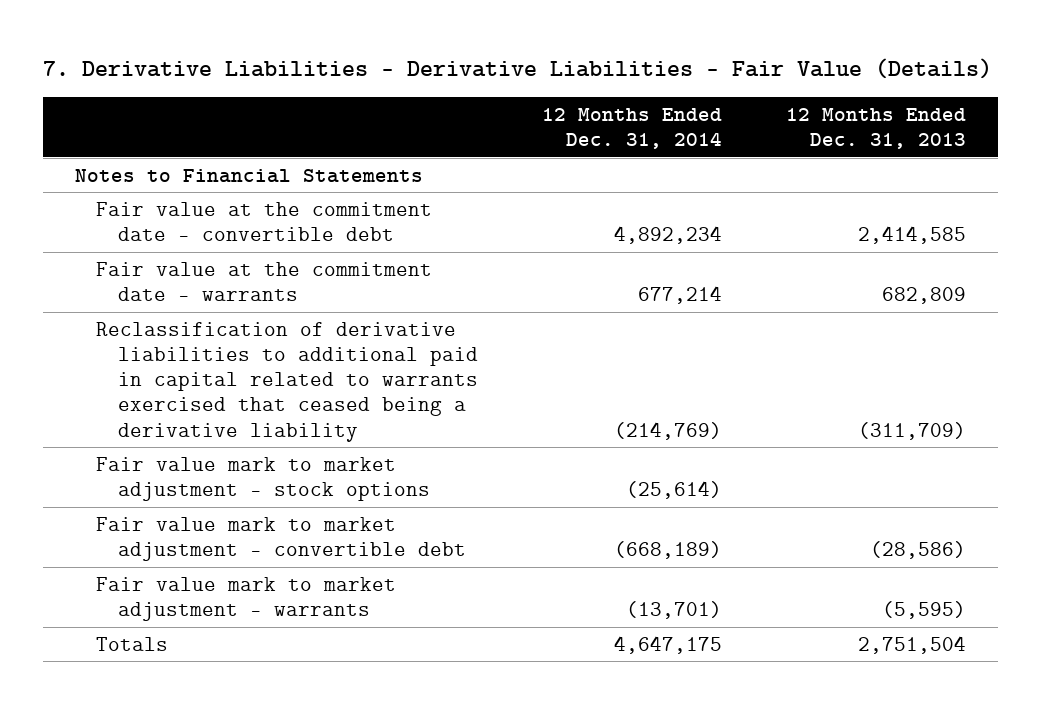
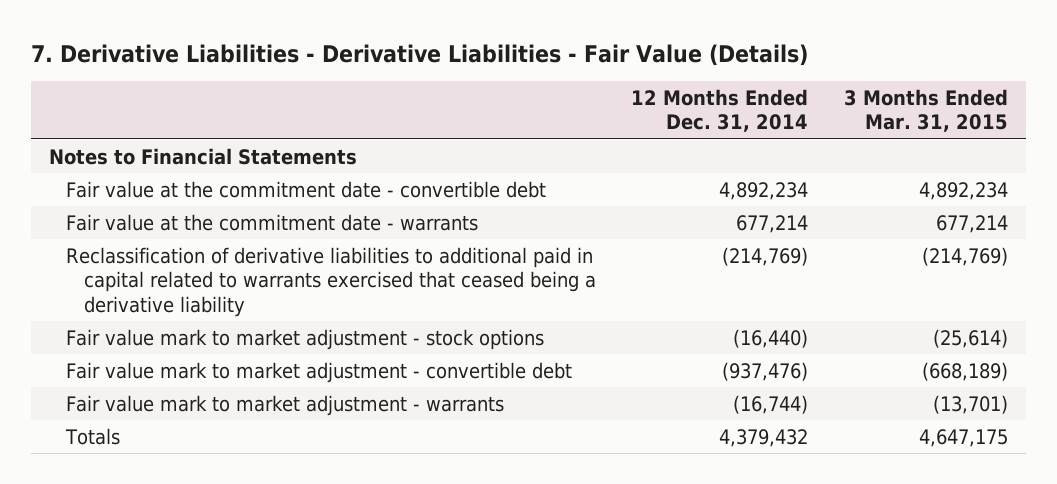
- | 12 Months Ended Dec. 31, 2014 | 12 Months Ended Dec. 31, 2013
+ | 12 Months Ended Dec. 31, 2014 | 3 Months Ended Mar. 31, 2015
- Fair value mark to market adjustment - stock options | (25,614) |
- Fair value mark to market adjustment - convertible debt | (668,189) | (28,586)
- Fair value mark to market adjustment - warrants | (13,701) | (5,595)
- Totals | 4,647,175 | 2,751,504
+ Fair value mark to market adjustment - stock options | (16,440) | (25,614)
+ Fair value mark to market adjustment - convertible debt | (937,476) | (668,189)
+ Fair value mark to market adjustment - warrants | (16,744) | (13,701)
+ Totals | 4,379,432 | 4,647,175

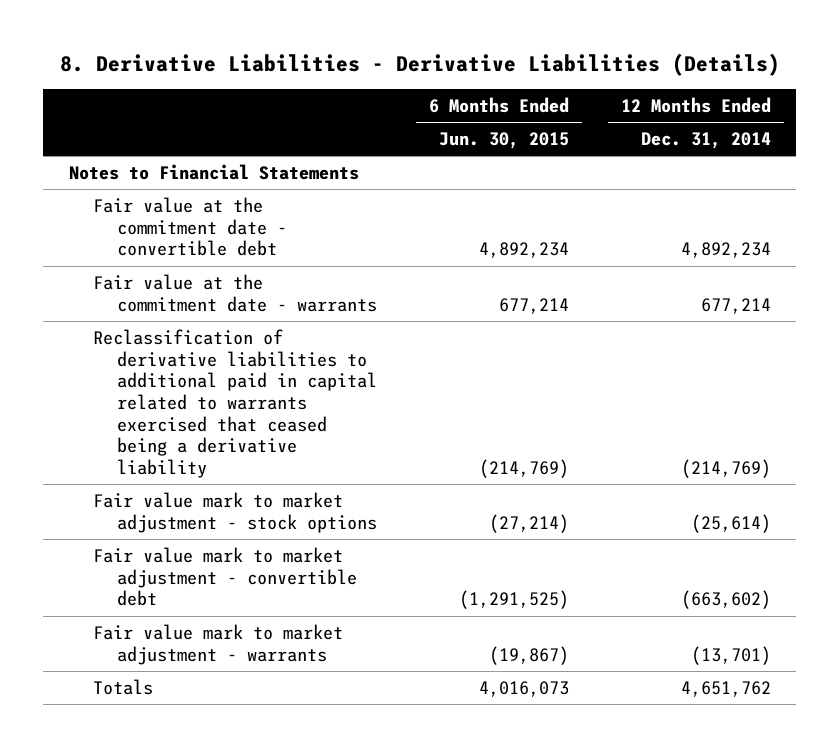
- 7. Derivative Liabilities - Derivative Liabilities - Fair Value (Details)
+ 8. Derivative Liabilities - Derivative Liabilities (Details)
- | 12 Months Ended Dec. 31, 2014 | 3 Months Ended Mar. 31, 2015
+ | 6 Months Ended Jun. 30, 2015 | 12 Months Ended Dec. 31, 2014
- Fair value mark to market adjustment - stock options | (16,440) | (25,614)
- Fair value mark to market adjustment - convertible debt | (937,476) | (668,189)
- Fair value mark to market adjustment - warrants | (16,744) | (13,701)
- Totals | 4,379,432 | 4,647,175
+ Fair value mark to market adjustment - stock options | (27,214) | (25,614)
+ Fair value mark to market adjustment - convertible debt | (1,291,525) | (663,602)
+ Fair value mark to market adjustment - warrants | (19,867) | (13,701)
+ Totals | 4,016,073 | 4,651,762

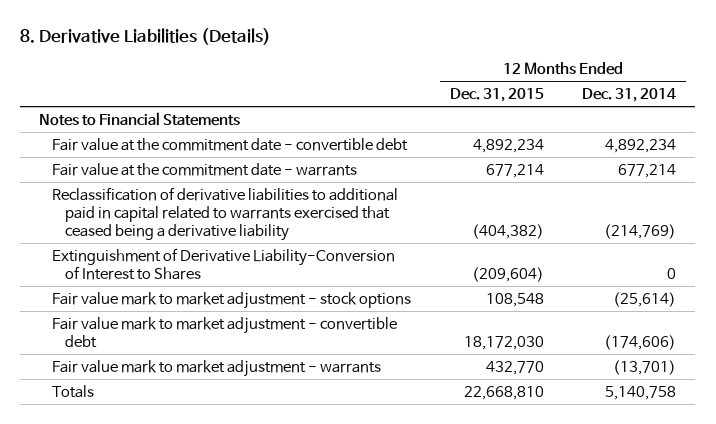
- 8. Derivative Liabilities - Derivative Liabilities (Details)
+ 8. Derivative Liabilities (Details)
- | 6 Months Ended Jun. 30, 2015 | 12 Months Ended Dec. 31, 2014
+ | 12 Months Ended Dec. 31, 2015 | 12 Months Ended Dec. 31, 2014
+ Extinguishment of Derivative Liability-Conversion of Interest to Shares | (209,604) | 0
- Fair value mark to market adjustment - convertible debt | (1,291,525) | (663,602)
+ Fair value mark to market adjustment - convertible debt | 18,172,030 | (174,606)
- Totals | 4,016,073 | 4,651,762
+ Totals | 22,668,810 | 5,140,758

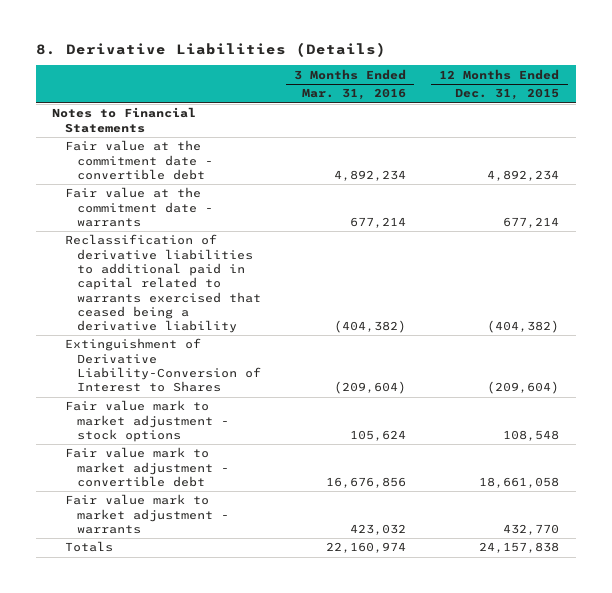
- | 12 Months Ended Dec. 31, 2015 | 12 Months Ended Dec. 31, 2014
+ | 3 Months Ended Mar. 31, 2016 | 12 Months Ended Dec. 31, 2015
- Fair value mark to market adjustment - convertible debt | 18,172,030 | (174,606)
+ Fair value mark to market adjustment - convertible debt | 16,676,856 | 18,661,058
- Totals | 22,668,810 | 5,140,758
+ Totals | 22,160,974 | 24,157,838

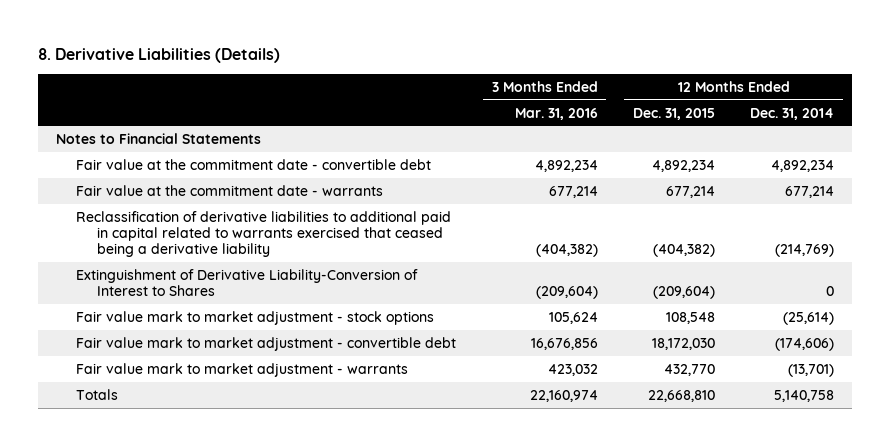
- | 3 Months Ended Mar. 31, 2016 | 12 Months Ended Dec. 31, 2015
+ | 3 Months Ended Mar. 31, 2016 | 12 Months Ended Dec. 31, 2015 | 12 Months Ended Dec. 31, 2014
- Fair value mark to market adjustment - convertible debt | 16,676,856 | 18,661,058
+ Fair value mark to market adjustment - convertible debt | 16,676,856 | 18,172,030 | (174,606)
- Totals | 22,160,974 | 24,157,838
+ Totals | 22,160,974 | 22,668,810 | 5,140,758

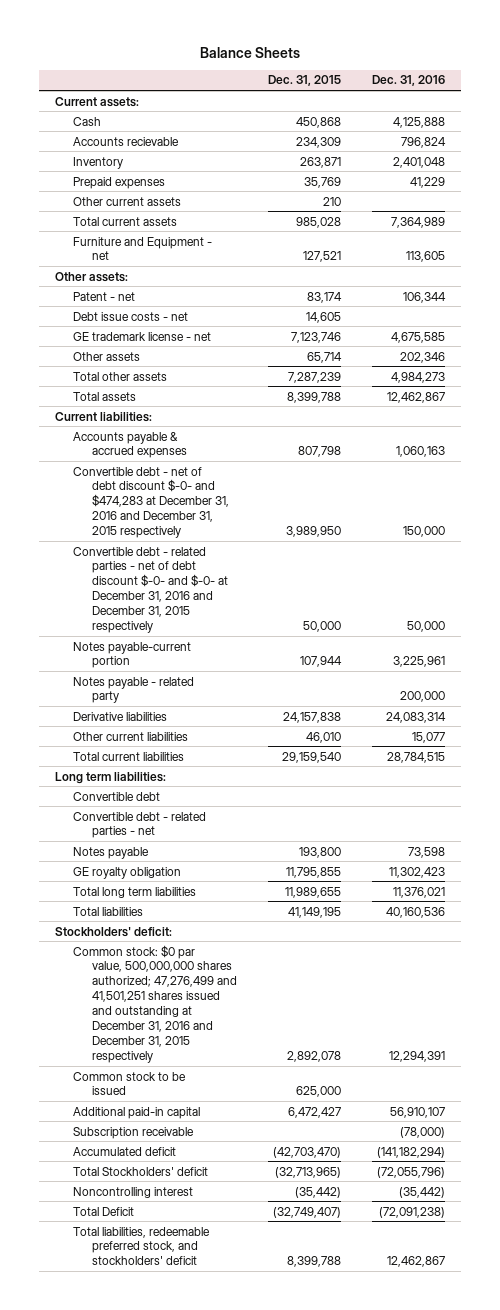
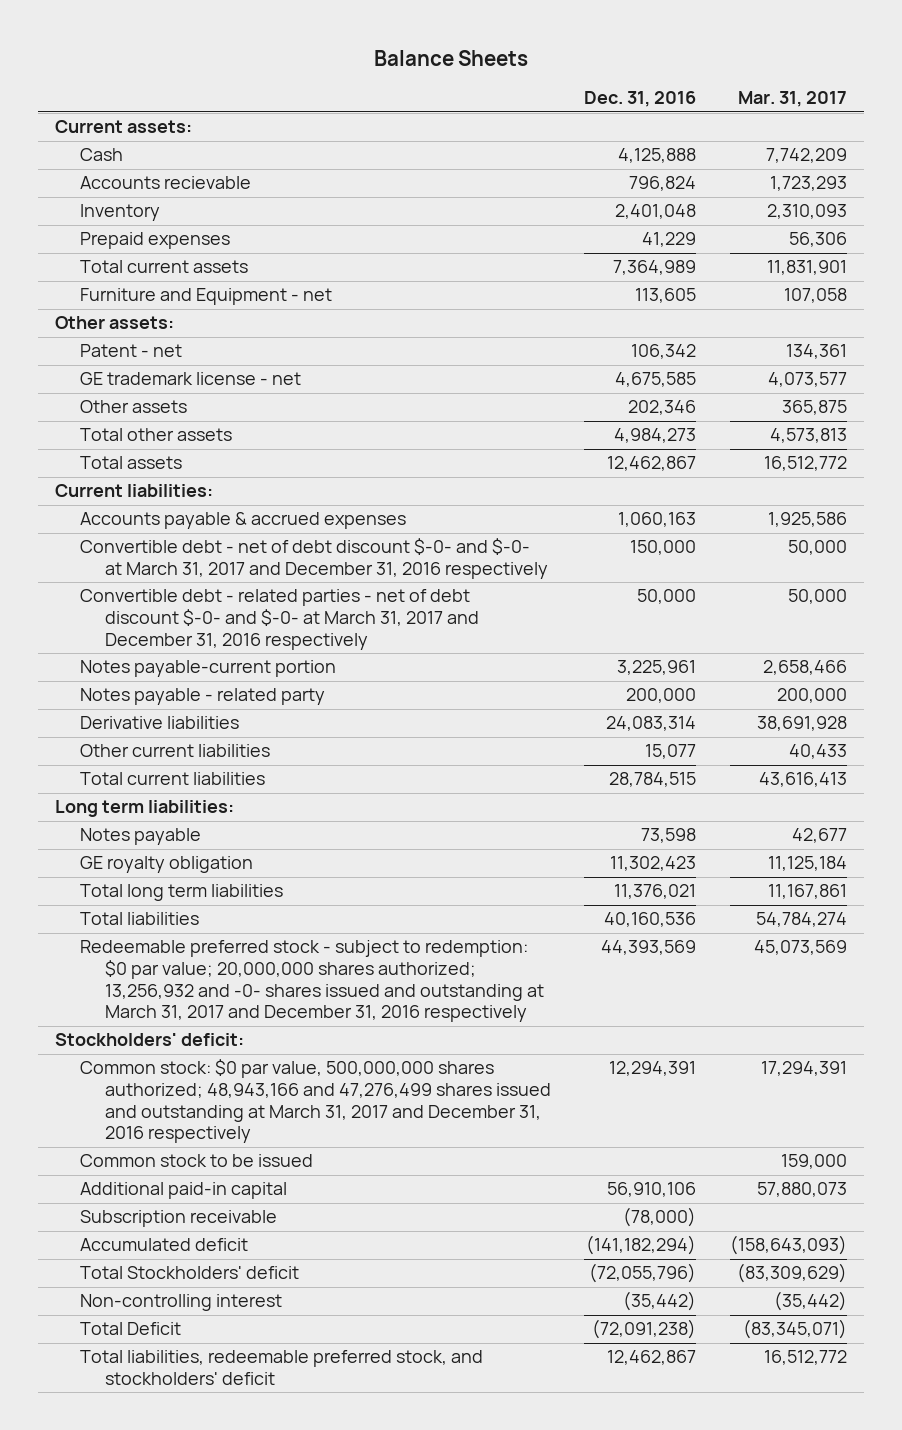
- | Dec. 31, 2015 | Dec. 31, 2016
+ | Dec. 31, 2016 | Mar. 31, 2017
- Other current assets | 210 |
- Patent - net | 83,174 | 106,344
- Debt issue costs - net | 14,605 |
+ Patent - net | 106,342 | 134,361
- Convertible debt - net of debt discount $-0- and $474,283 at December 31, 2016 and December 31, 2015 respectively | 3,989,950 | 150,000
- Convertible debt - related parties - net of debt discount $-0- and $-0- at December 31, 2016 and December 31, 2015 respectively | 50,000 | 50,000
+ Convertible debt - net of debt discount $-0- and $-0- at March 31, 2017 and December 31, 2016 respectively | 150,000 | 50,000
+ Convertible debt - related parties - net of debt discount $-0- and $-0- at March 31, 2017 and December 31, 2016 respectively | 50,000 | 50,000
- Convertible debt
- Convertible debt - related parties - net
+ Redeemable preferred stock - subject to redemption: $0 par value; 20,000,000 shares authorized; 13,256,932 and -0- shares issued and outstanding at March 31, 2017 and December 31, 2016 respectively | 44,393,569 | 45,073,569
- Common stock: $0 par value, 500,000,000 shares authorized; 47,276,499 and 41,501,251 shares issued and outstanding at December 31, 2016 and December 31, 2015 respectively | 2,892,078 | 12,294,391
+ Common stock: $0 par value, 500,000,000 shares authorized; 48,943,166 and 47,276,499 shares issued and outstanding at March 31, 2017 and December 31, 2016 respectively | 12,294,391 | 17,294,391
- Additional paid-in capital | 6,472,427 | 56,910,107
+ Additional paid-in capital | 56,910,106 | 57,880,073
- Noncontrolling interest | (35,442) | (35,442)
+ Non-controlling interest | (35,442) | (35,442)

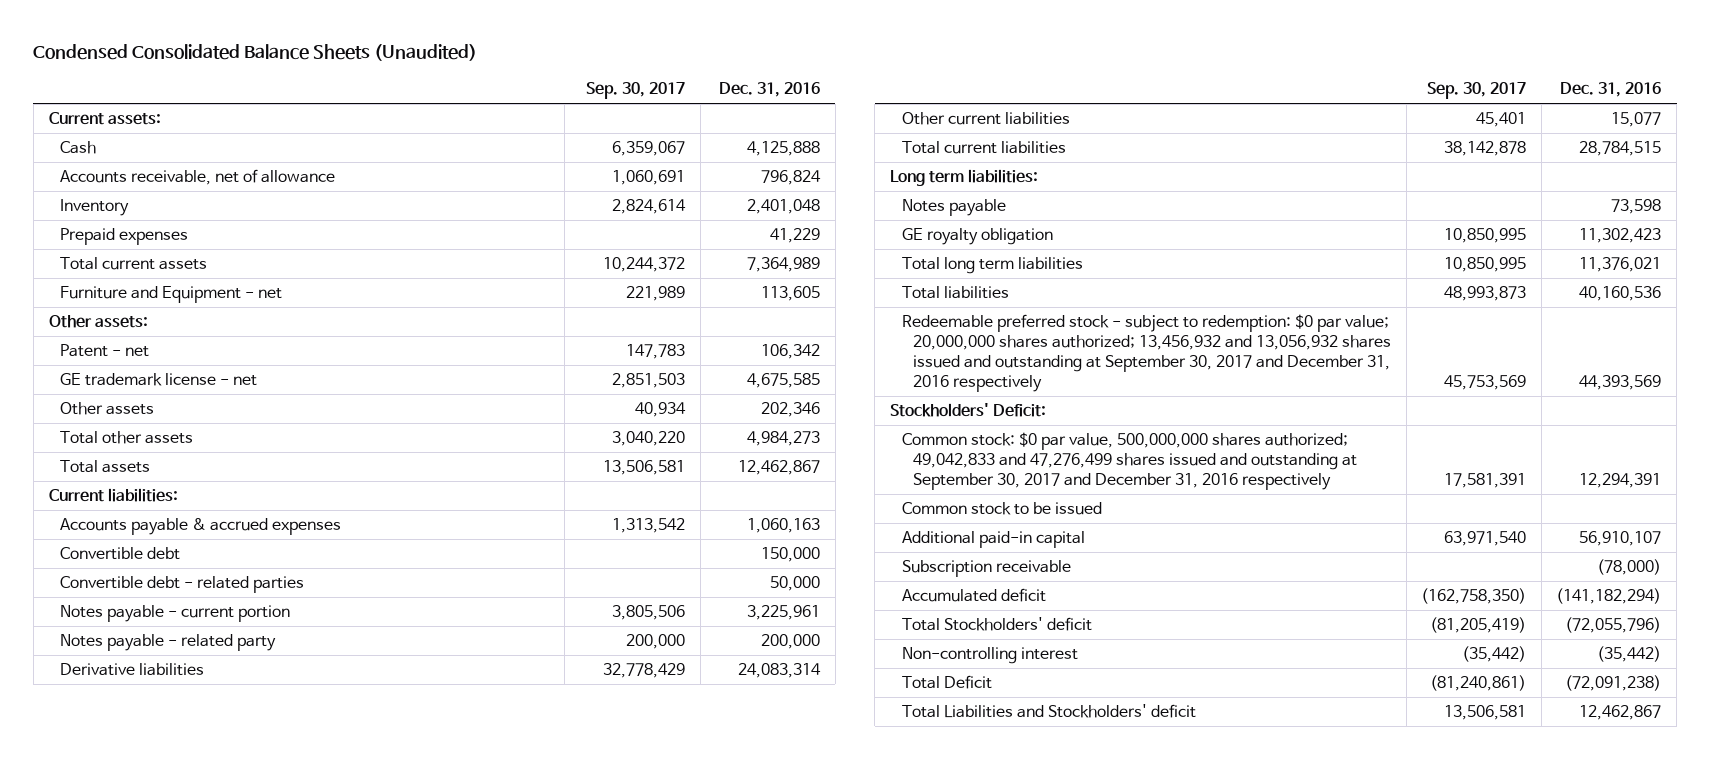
- Balance Sheets
+ Condensed Consolidated Balance Sheets (Unaudited)
- | Dec. 31, 2016 | Mar. 31, 2017
+ | Sep. 30, 2017 | Dec. 31, 2016
- Accounts recievable | 796,824 | 1,723,293
+ Accounts receivable, net of allowance | 1,060,691 | 796,824
- Convertible debt - net of debt discount $-0- and $-0- at March 31, 2017 and December 31, 2016 respectively | 150,000 | 50,000
- Convertible debt - related parties - net of debt discount $-0- and $-0- at March 31, 2017 and December 31, 2016 respectively | 50,000 | 50,000
- Notes payable-current portion | 3,225,961 | 2,658,466
+ Convertible debt | | 150,000
+ Convertible debt - related parties | | 50,000
+ Notes payable - current portion | 3,805,506 | 3,225,961
- Redeemable preferred stock - subject to redemption: $0 par value; 20,000,000 shares authorized; 13,256,932 and -0- shares issued and outstanding at March 31, 2017 and December 31, 2016 respectively | 44,393,569 | 45,073,569
- Stockholders' deficit:
- Common stock: $0 par value, 500,000,000 shares authorized; 48,943,166 and 47,276,499 shares issued and outstanding at March 31, 2017 and December 31, 2016 respectively | 12,294,391 | 17,294,391
+ Redeemable preferred stock - subject to redemption: $0 par value; 20,000,000 shares authorized; 13,456,932 and 13,056,932 shares issued and outstanding at September 30, 2017 and December 31, 2016 respectively | 45,753,569 | 44,393,569
+ Stockholders' Deficit:
+ Common stock: $0 par value, 500,000,000 shares authorized; 49,042,833 and 47,276,499 shares issued and outstanding at September 30, 2017 and December 31, 2016 respectively | 17,581,391 | 12,294,391
- Additional paid-in capital | 56,910,106 | 57,880,073
+ Additional paid-in capital | 63,971,540 | 56,910,107
- Total liabilities, redeemable preferred stock, and stockholders' deficit | 12,462,867 | 16,512,772
+ Total Liabilities and Stockholders' deficit | 13,506,581 | 12,462,867

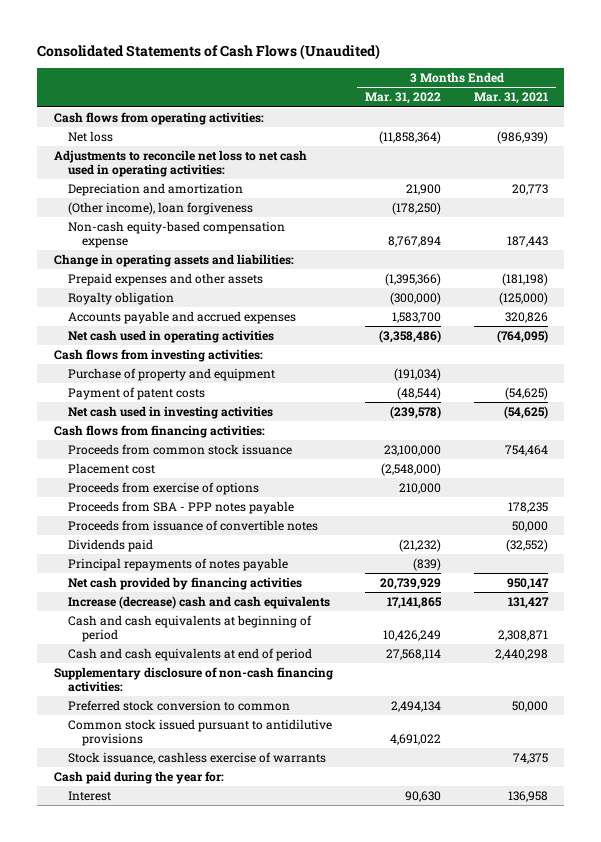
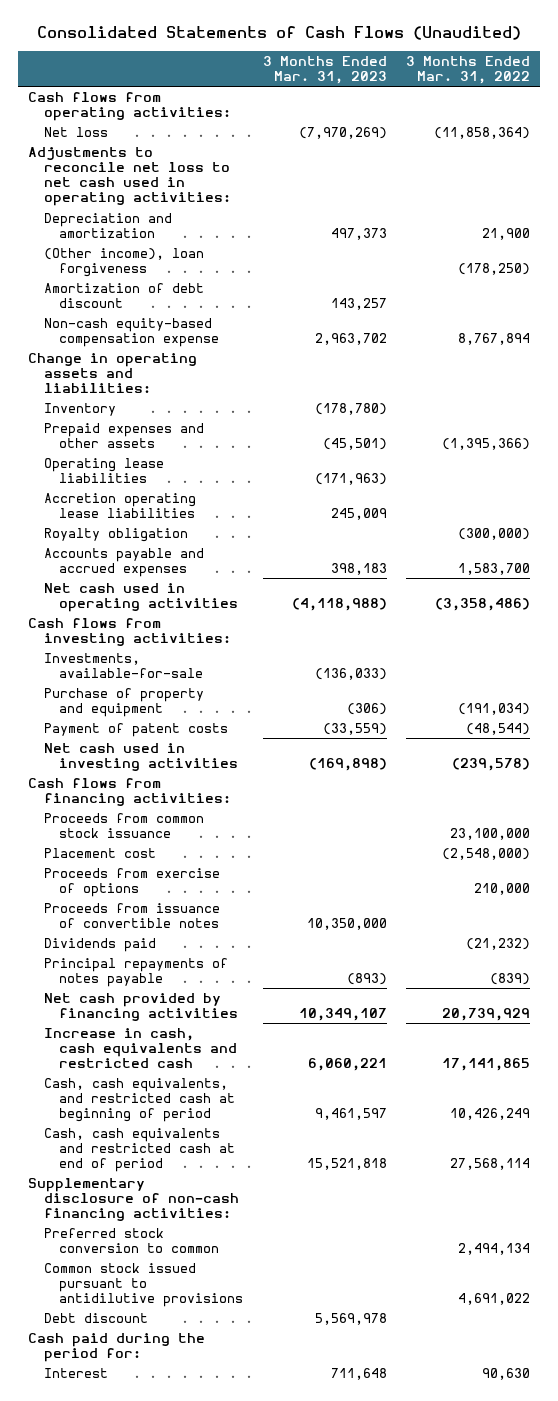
- | 3 Months Ended Mar. 31, 2022 | 3 Months Ended Mar. 31, 2021
+ | 3 Months Ended Mar. 31, 2023 | 3 Months Ended Mar. 31, 2022
+ Amortization of debt discount | 143,257 |
+ Inventory | (178,780) |
+ Operating lease liabilities | (171,963) |
+ Accretion operating lease liabilities | 245,009 |
+ Investments, available-for-sale | (136,033) |
- Proceeds from SBA - PPP notes payable | | 178,235
- Increase (decrease) cash and cash equivalents | 17,141,865 | 131,427
- Cash and cash equivalents at beginning of period | 10,426,249 | 2,308,871
- Cash and cash equivalents at end of period | 27,568,114 | 2,440,298
+ Increase in cash, cash equivalents and restricted cash | 6,060,221 | 17,141,865
+ Cash, cash equivalents, and restricted cash at beginning of period | 9,461,597 | 10,426,249
+ Cash, cash equivalents and restricted cash at end of period | 15,521,818 | 27,568,114
- Stock issuance, cashless exercise of warrants | | 74,375
- Cash paid during the year for:
+ Debt discount | 5,569,978 |
+ Cash paid during the period for:

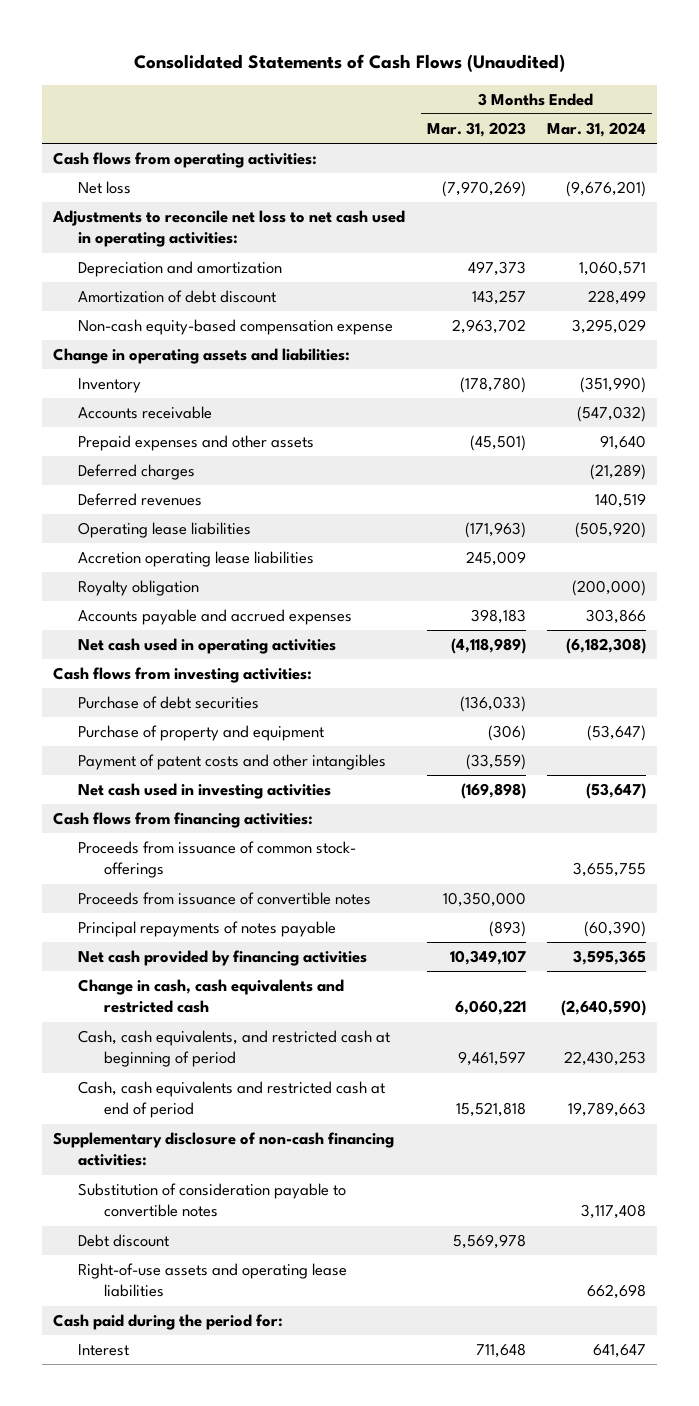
- | 3 Months Ended Mar. 31, 2023 | 3 Months Ended Mar. 31, 2022
+ | 3 Months Ended Mar. 31, 2023 | 3 Months Ended Mar. 31, 2024
- (Other income), loan forgiveness | | (178,250)
+ Accounts receivable | | (547,032)
+ Deferred charges | | (21,289)
+ Deferred revenues | | 140,519
- Net cash used in operating activities | (4,118,988) | (3,358,486)
+ Net cash used in operating activities | (4,118,989) | (6,182,308)
- Investments, available-for-sale | (136,033) |
+ Purchase of debt securities | (136,033) |
- Payment of patent costs | (33,559) | (48,544)
+ Payment of patent costs and other intangibles | (33,559) |
- Proceeds from common stock issuance | | 23,100,000
- Placement cost | | (2,548,000)
- Proceeds from exercise of options | | 210,000
+ Proceeds from issuance of common stock- offerings | | 3,655,755
- Dividends paid | | (21,232)
- Increase in cash, cash equivalents and restricted cash | 6,060,221 | 17,141,865
+ Change in cash, cash equivalents and restricted cash | 6,060,221 | (2,640,590)
- Preferred stock conversion to common | | 2,494,134
- Common stock issued pursuant to antidilutive provisions | | 4,691,022
+ Substitution of consideration payable to convertible notes | | 3,117,408
+ Right-of-use assets and operating lease liabilities | | 662,698

